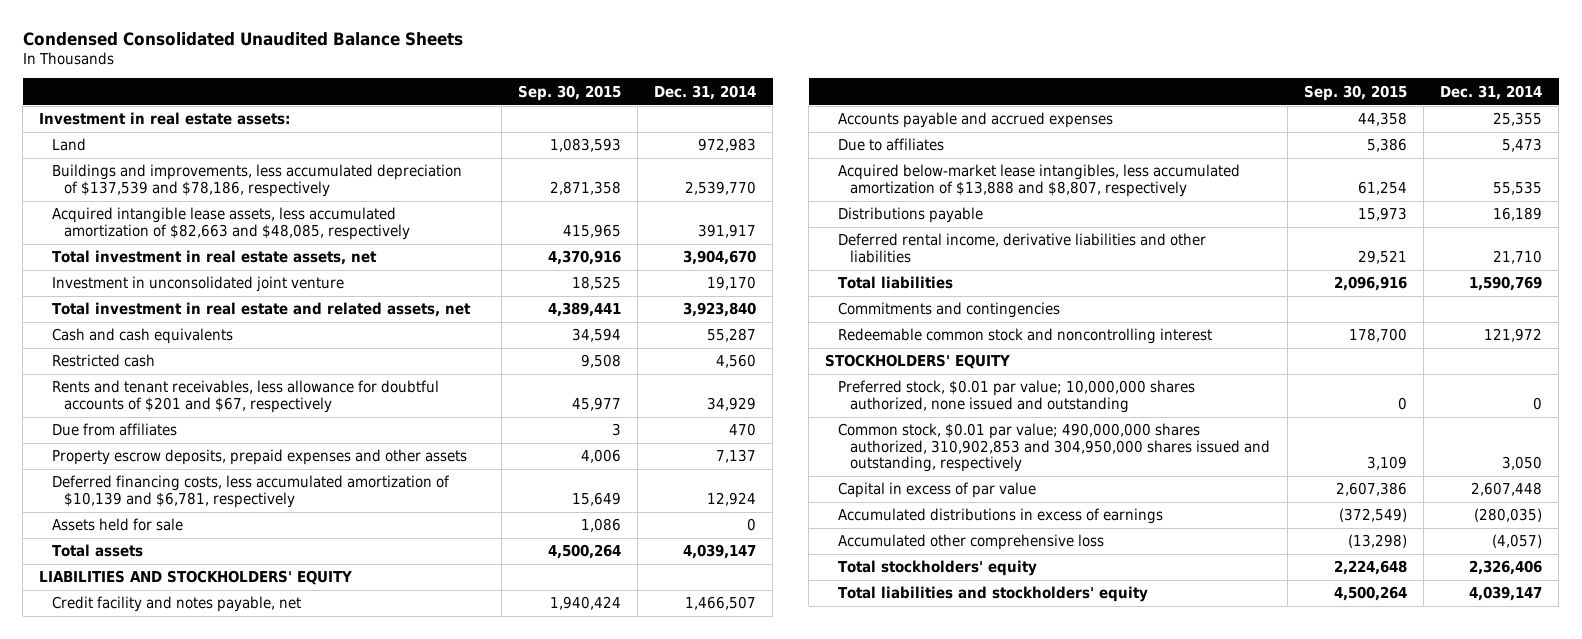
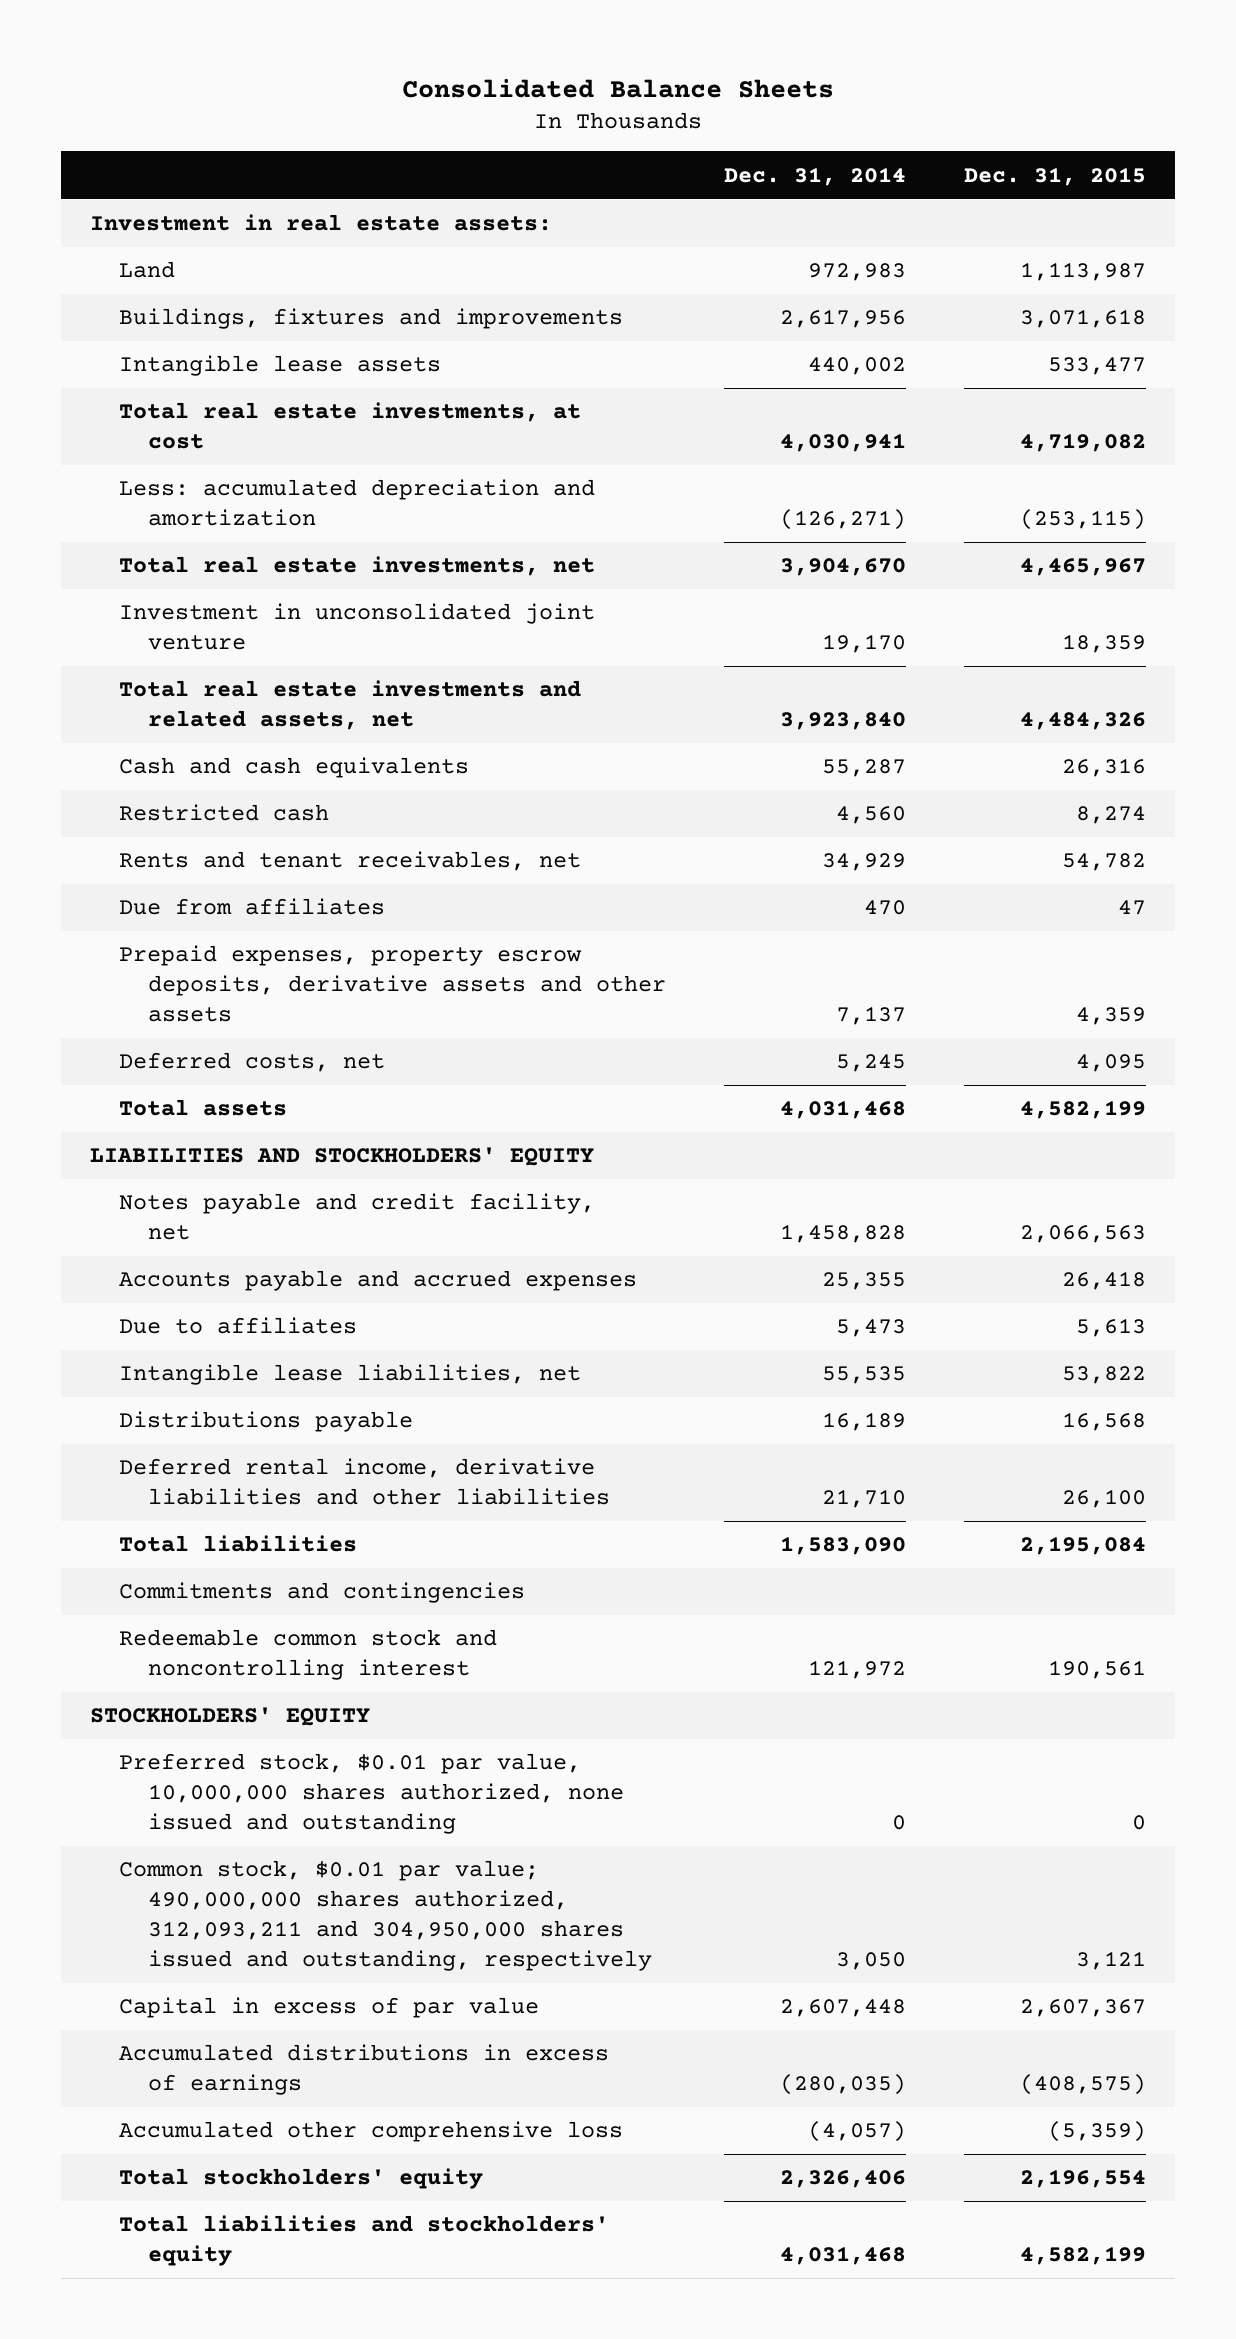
- Condensed Consolidated Unaudited Balance Sheets
+ Consolidated Balance Sheets
- | Sep. 30, 2015 | Dec. 31, 2014
+ | Dec. 31, 2014 | Dec. 31, 2015
- Buildings and improvements, less accumulated depreciation of $137,539 and $78,186, respectively | 2,871,358 | 2,539,770
- Acquired intangible lease assets, less accumulated amortization of $82,663 and $48,085, respectively | 415,965 | 391,917
- Total investment in real estate assets, net | 4,370,916 | 3,904,670
+ Buildings, fixtures and improvements | 2,617,956 | 3,071,618
+ Intangible lease assets | 440,002 | 533,477
+ Total real estate investments, at cost | 4,030,941 | 4,719,082
+ Less: accumulated depreciation and amortization | (126,271) | (253,115)
+ Total real estate investments, net | 3,904,670 | 4,465,967
- Total investment in real estate and related assets, net | 4,389,441 | 3,923,840
+ Total real estate investments and related assets, net | 3,923,840 | 4,484,326
- Rents and tenant receivables, less allowance for doubtful accounts of $201 and $67, respectively | 45,977 | 34,929
+ Rents and tenant receivables, net | 34,929 | 54,782
- Property escrow deposits, prepaid expenses and other assets | 4,006 | 7,137
- Deferred financing costs, less accumulated amortization of $10,139 and $6,781, respectively | 15,649 | 12,924
- Assets held for sale | 1,086 | 0
- Total assets | 4,500,264 | 4,039,147
+ Prepaid expenses, property escrow deposits, derivative assets and other assets | 7,137 | 4,359
+ Deferred costs, net | 5,245 | 4,095
+ Total assets | 4,031,468 | 4,582,199
- Credit facility and notes payable, net | 1,940,424 | 1,466,507
+ Notes payable and credit facility, net | 1,458,828 | 2,066,563
- Acquired below-market lease intangibles, less accumulated amortization of $13,888 and $8,807, respectively | 61,254 | 55,535
+ Intangible lease liabilities, net | 55,535 | 53,822
- Total liabilities | 2,096,916 | 1,590,769
+ Total liabilities | 1,583,090 | 2,195,084
- Preferred stock, $0.01 par value; 10,000,000 shares authorized, none issued and outstanding | 0 | 0
- Common stock, $0.01 par value; 490,000,000 shares authorized, 310,902,853 and 304,950,000 shares issued and outstanding, respectively | 3,109 | 3,050
+ Preferred stock, $0.01 par value, 10,000,000 shares authorized, none issued and outstanding | 0 | 0
+ Common stock, $0.01 par value; 490,000,000 shares authorized, 312,093,211 and 304,950,000 shares issued and outstanding, respectively | 3,050 | 3,121
- Total liabilities and stockholders' equity | 4,500,264 | 4,039,147
+ Total liabilities and stockholders' equity | 4,031,468 | 4,582,199

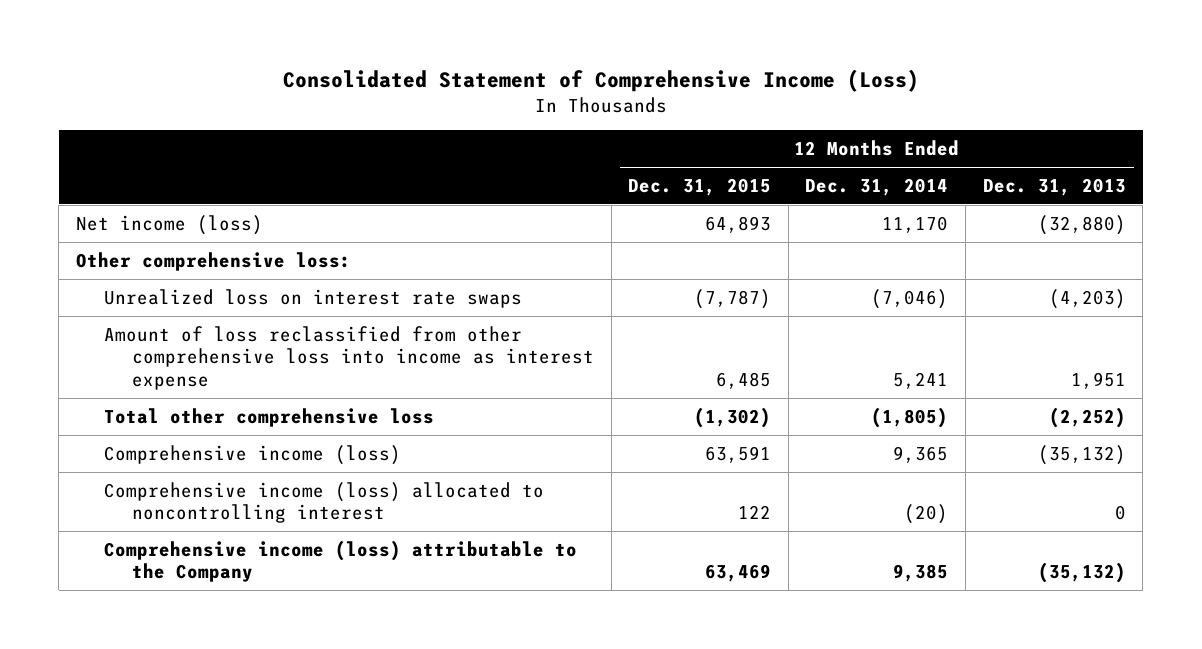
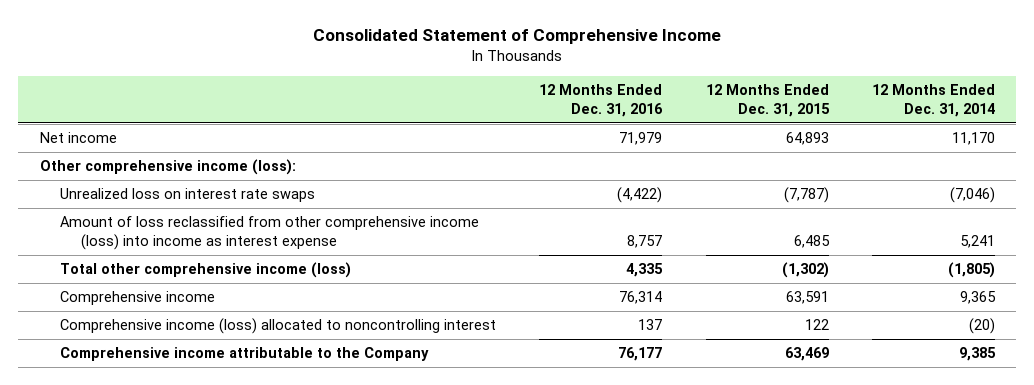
- Consolidated Statement of Comprehensive Income (Loss)
+ Consolidated Statement of Comprehensive Income
- | 12 Months Ended Dec. 31, 2015 | 12 Months Ended Dec. 31, 2014 | 12 Months Ended Dec. 31, 2013
+ | 12 Months Ended Dec. 31, 2016 | 12 Months Ended Dec. 31, 2015 | 12 Months Ended Dec. 31, 2014
- Net income (loss) | 64,893 | 11,170 | (32,880)
- Other comprehensive loss:
+ Net income | 71,979 | 64,893 | 11,170
+ Other comprehensive income (loss):
- Amount of loss reclassified from other comprehensive loss into income as interest expense | 6,485 | 5,241 | 1,951
- Total other comprehensive loss | (1,302) | (1,805) | (2,252)
- Comprehensive income (loss) | 63,591 | 9,365 | (35,132)
+ Amount of loss reclassified from other comprehensive income (loss) into income as interest expense | 8,757 | 6,485 | 5,241
+ Total other comprehensive income (loss) | 4,335 | (1,302) | (1,805)
+ Comprehensive income | 76,314 | 63,591 | 9,365
- Comprehensive income (loss) attributable to the Company | 63,469 | 9,385 | (35,132)
+ Comprehensive income attributable to the Company | 76,177 | 63,469 | 9,385

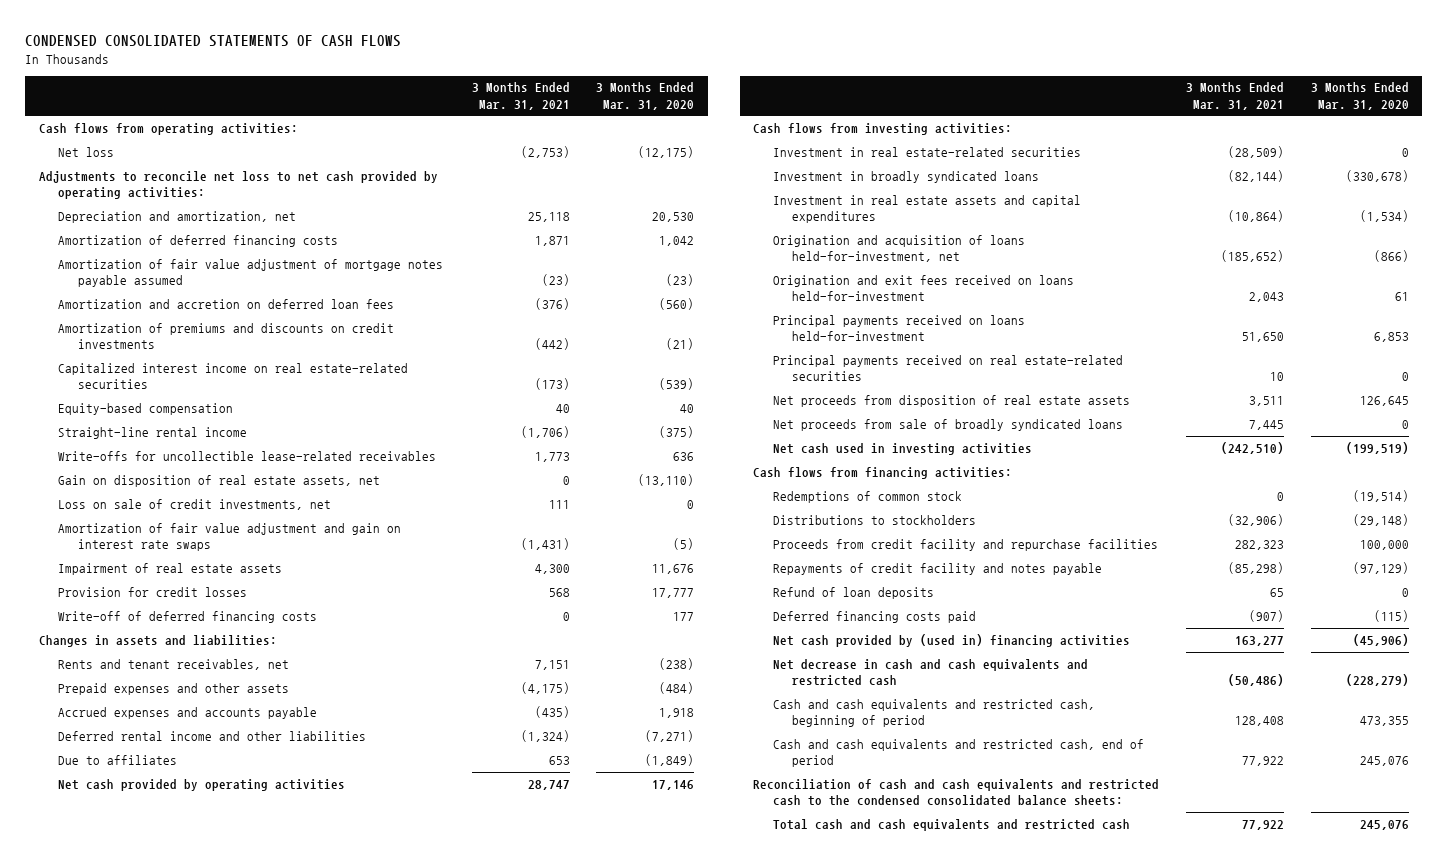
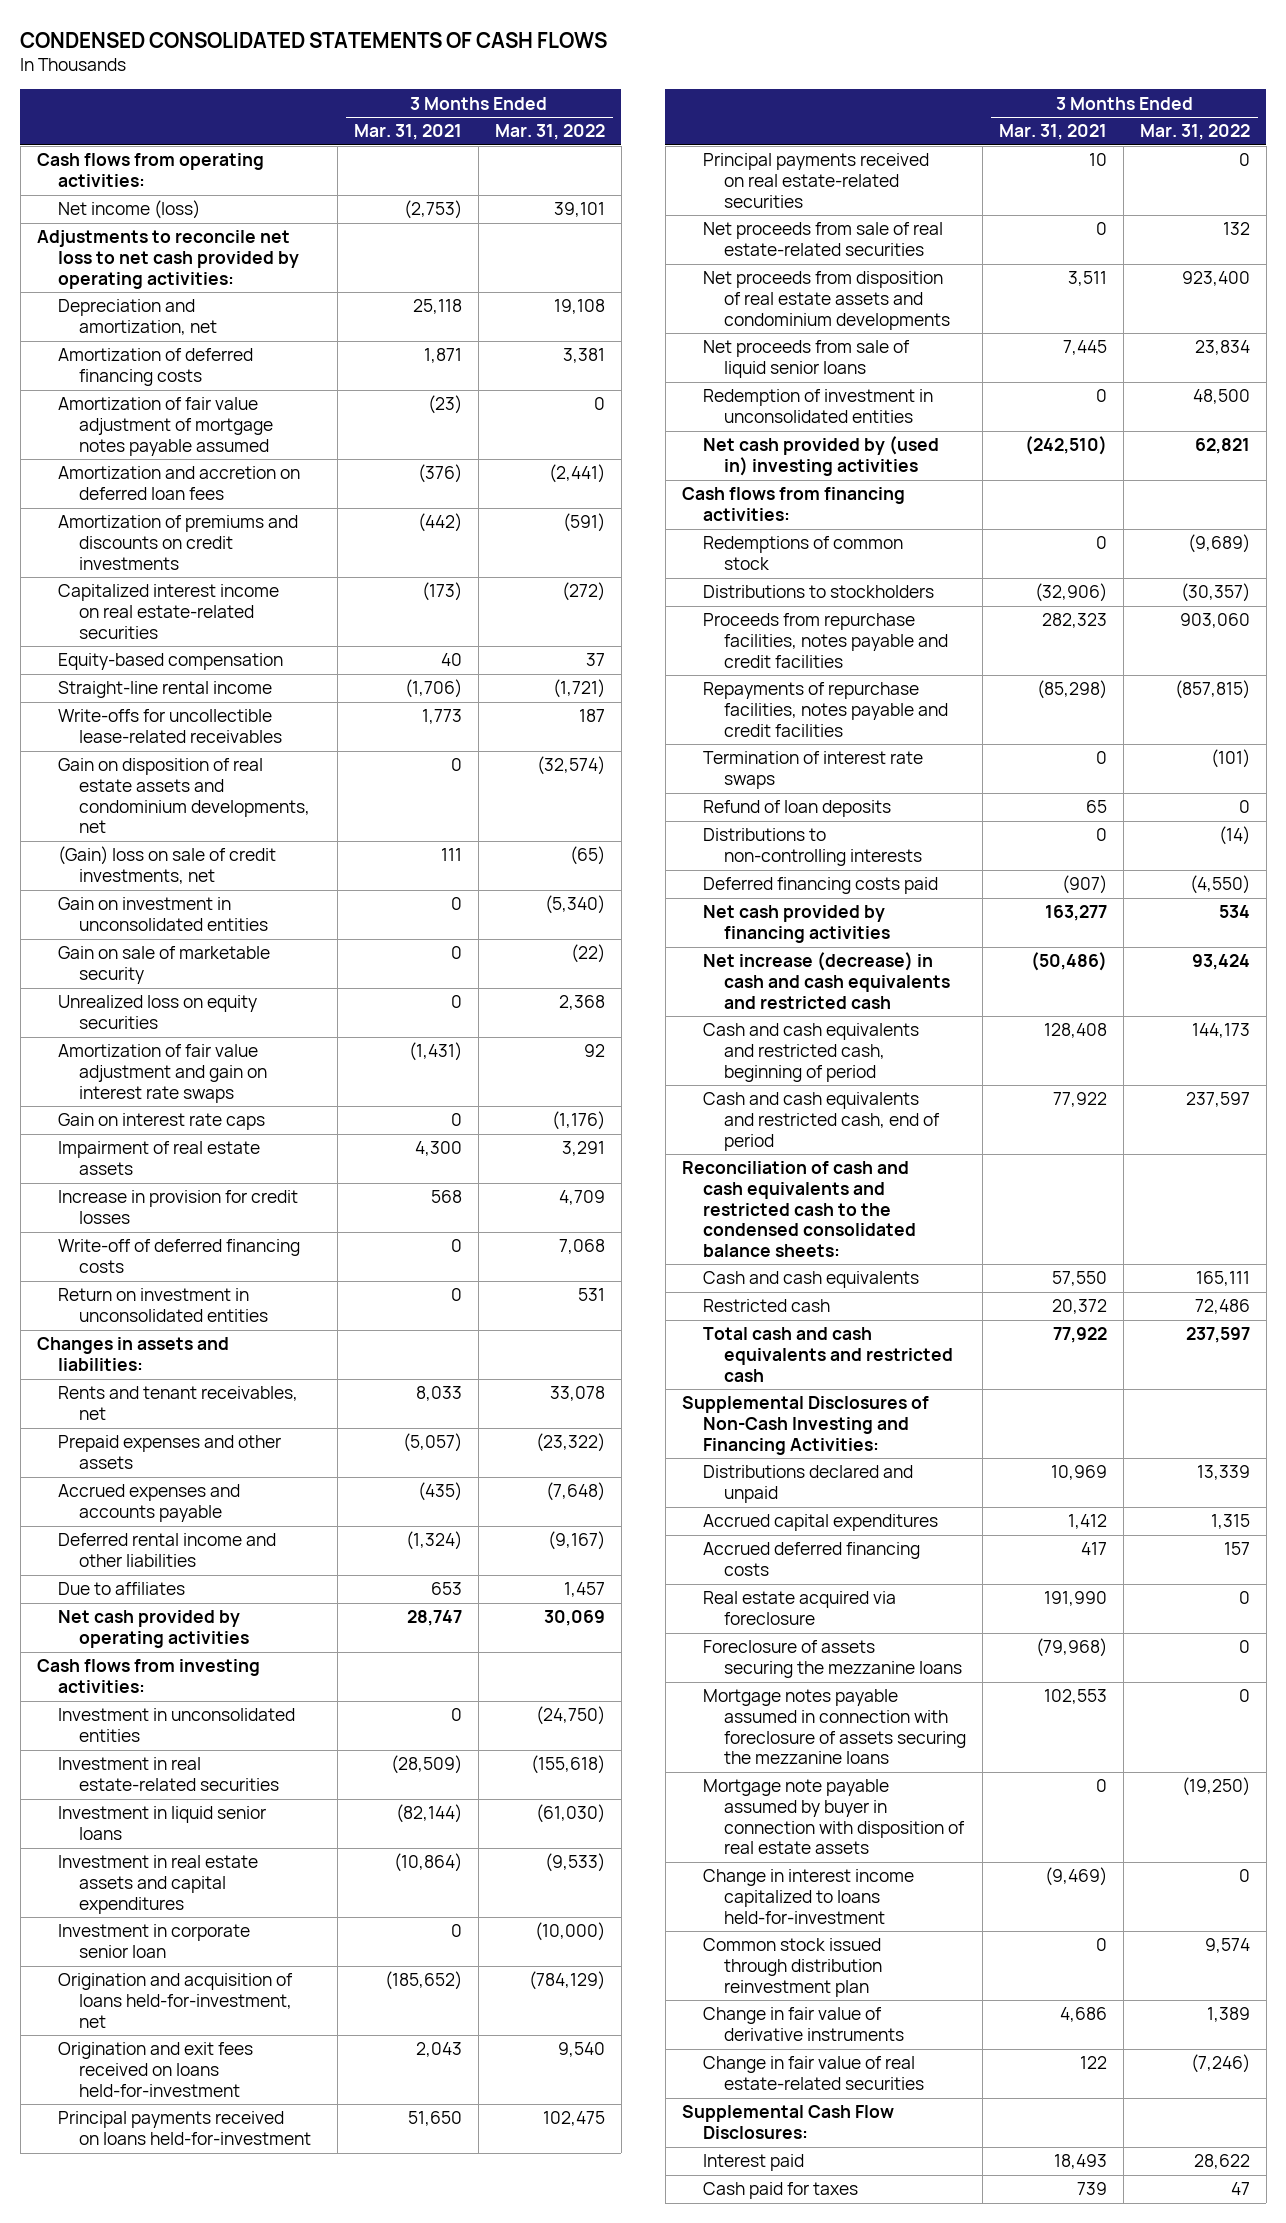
- | 3 Months Ended Mar. 31, 2021 | 3 Months Ended Mar. 31, 2020
+ | 3 Months Ended Mar. 31, 2021 | 3 Months Ended Mar. 31, 2022
- Net loss | (2,753) | (12,175)
+ Net income (loss) | (2,753) | 39,101
- Gain on disposition of real estate assets, net | 0 | (13,110)
- Loss on sale of credit investments, net | 111 | 0
+ Gain on disposition of real estate assets and condominium developments, net | 0 | (32,574)
+ (Gain) loss on sale of credit investments, net | 111 | (65)
+ Gain on investment in unconsolidated entities | 0 | (5,340)
+ Gain on sale of marketable security | 0 | (22)
+ Unrealized loss on equity securities | 0 | 2,368
+ Gain on interest rate caps | 0 | (1,176)
- Provision for credit losses | 568 | 17,777
+ Increase in provision for credit losses | 568 | 4,709
+ Return on investment in unconsolidated entities | 0 | 531
- Rents and tenant receivables, net | 7,151 | (238)
- Prepaid expenses and other assets | (4,175) | (484)
+ Rents and tenant receivables, net | 8,033 | 33,078
+ Prepaid expenses and other assets | (5,057) | (23,322)
+ Investment in unconsolidated entities | 0 | (24,750)
- Investment in broadly syndicated loans | (82,144) | (330,678)
+ Investment in liquid senior loans | (82,144) | (61,030)
+ Investment in corporate senior loan | 0 | (10,000)
- Net proceeds from disposition of real estate assets | 3,511 | 126,645
- Net proceeds from sale of broadly syndicated loans | 7,445 | 0
- Net cash used in investing activities | (242,510) | (199,519)
+ Net proceeds from sale of real estate-related securities | 0 | 132
+ Net proceeds from disposition of real estate assets and condominium developments | 3,511 | 923,400
+ Net proceeds from sale of liquid senior loans | 7,445 | 23,834
+ Redemption of investment in unconsolidated entities | 0 | 48,500
+ Net cash provided by (used in) investing activities | (242,510) | 62,821
- Proceeds from credit facility and repurchase facilities | 282,323 | 100,000
- Repayments of credit facility and notes payable | (85,298) | (97,129)
+ Proceeds from repurchase facilities, notes payable and credit facilities | 282,323 | 903,060
+ Repayments of repurchase facilities, notes payable and credit facilities | (85,298) | (857,815)
+ Termination of interest rate swaps | 0 | (101)
+ Distributions to non-controlling interests | 0 | (14)
- Net cash provided by (used in) financing activities | 163,277 | (45,906)
- Net decrease in cash and cash equivalents and restricted cash | (50,486) | (228,279)
+ Net cash provided by financing activities | 163,277 | 534
+ Net increase (decrease) in cash and cash equivalents and restricted cash | (50,486) | 93,424
+ Cash and cash equivalents | 57,550 | 165,111
+ Restricted cash | 20,372 | 72,486
+ Supplemental Disclosures of Non-Cash Investing and Financing Activities:
+ Distributions declared and unpaid | 10,969 | 13,339
+ Accrued capital expenditures | 1,412 | 1,315
+ Accrued deferred financing costs | 417 | 157
+ Real estate acquired via foreclosure | 191,990 | 0
+ Foreclosure of assets securing the mezzanine loans | (79,968) | 0
+ Mortgage notes payable assumed in connection with foreclosure of assets securing the mezzanine loans | 102,553 | 0
+ Mortgage note payable assumed by buyer in connection with disposition of real estate assets | 0 | (19,250)
+ Change in interest income capitalized to loans held-for-investment | (9,469) | 0
+ Common stock issued through distribution reinvestment plan | 0 | 9,574
+ Change in fair value of derivative instruments | 4,686 | 1,389
+ Change in fair value of real estate-related securities | 122 | (7,246)
+ Supplemental Cash Flow Disclosures:
+ Interest paid | 18,493 | 28,622
+ Cash paid for taxes | 739 | 47

